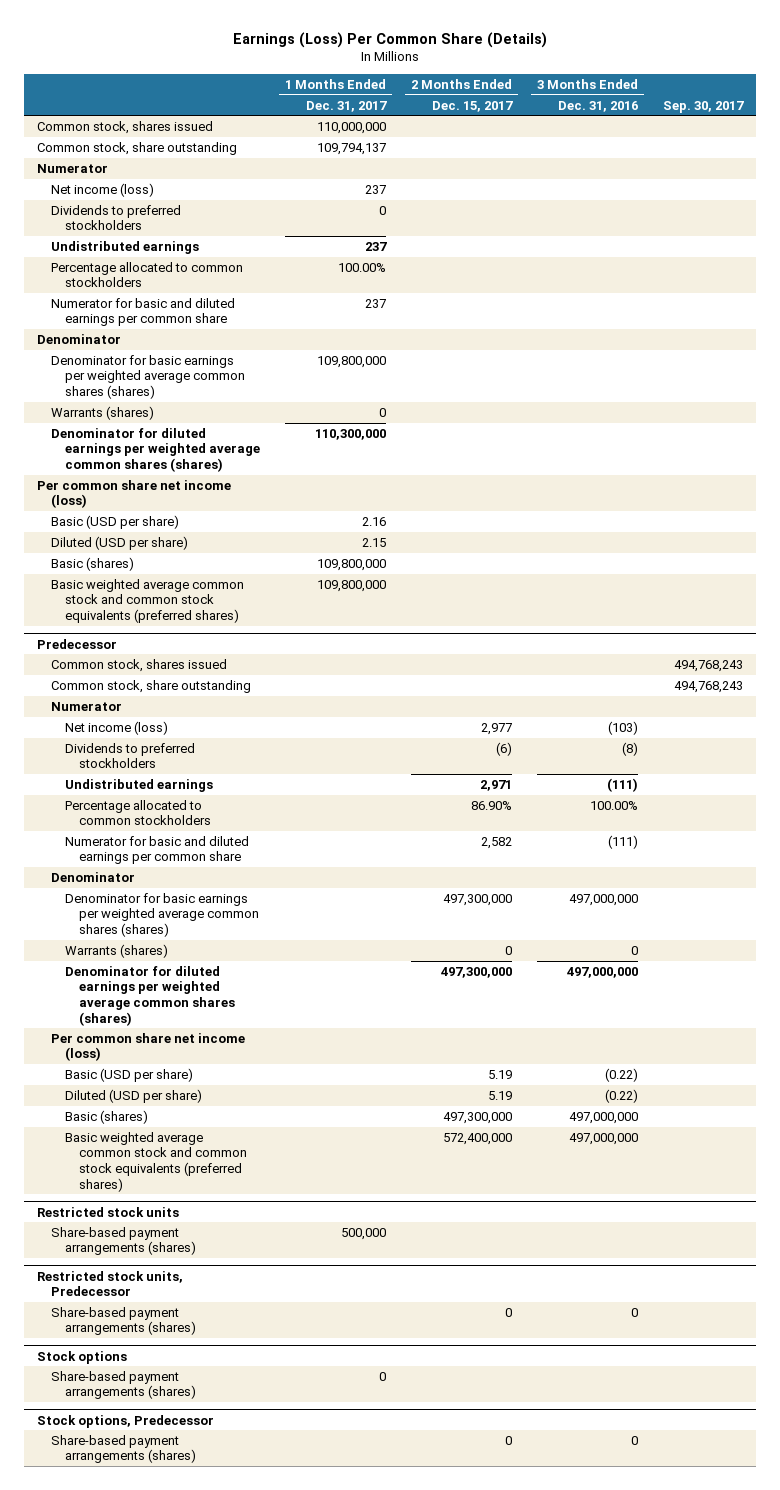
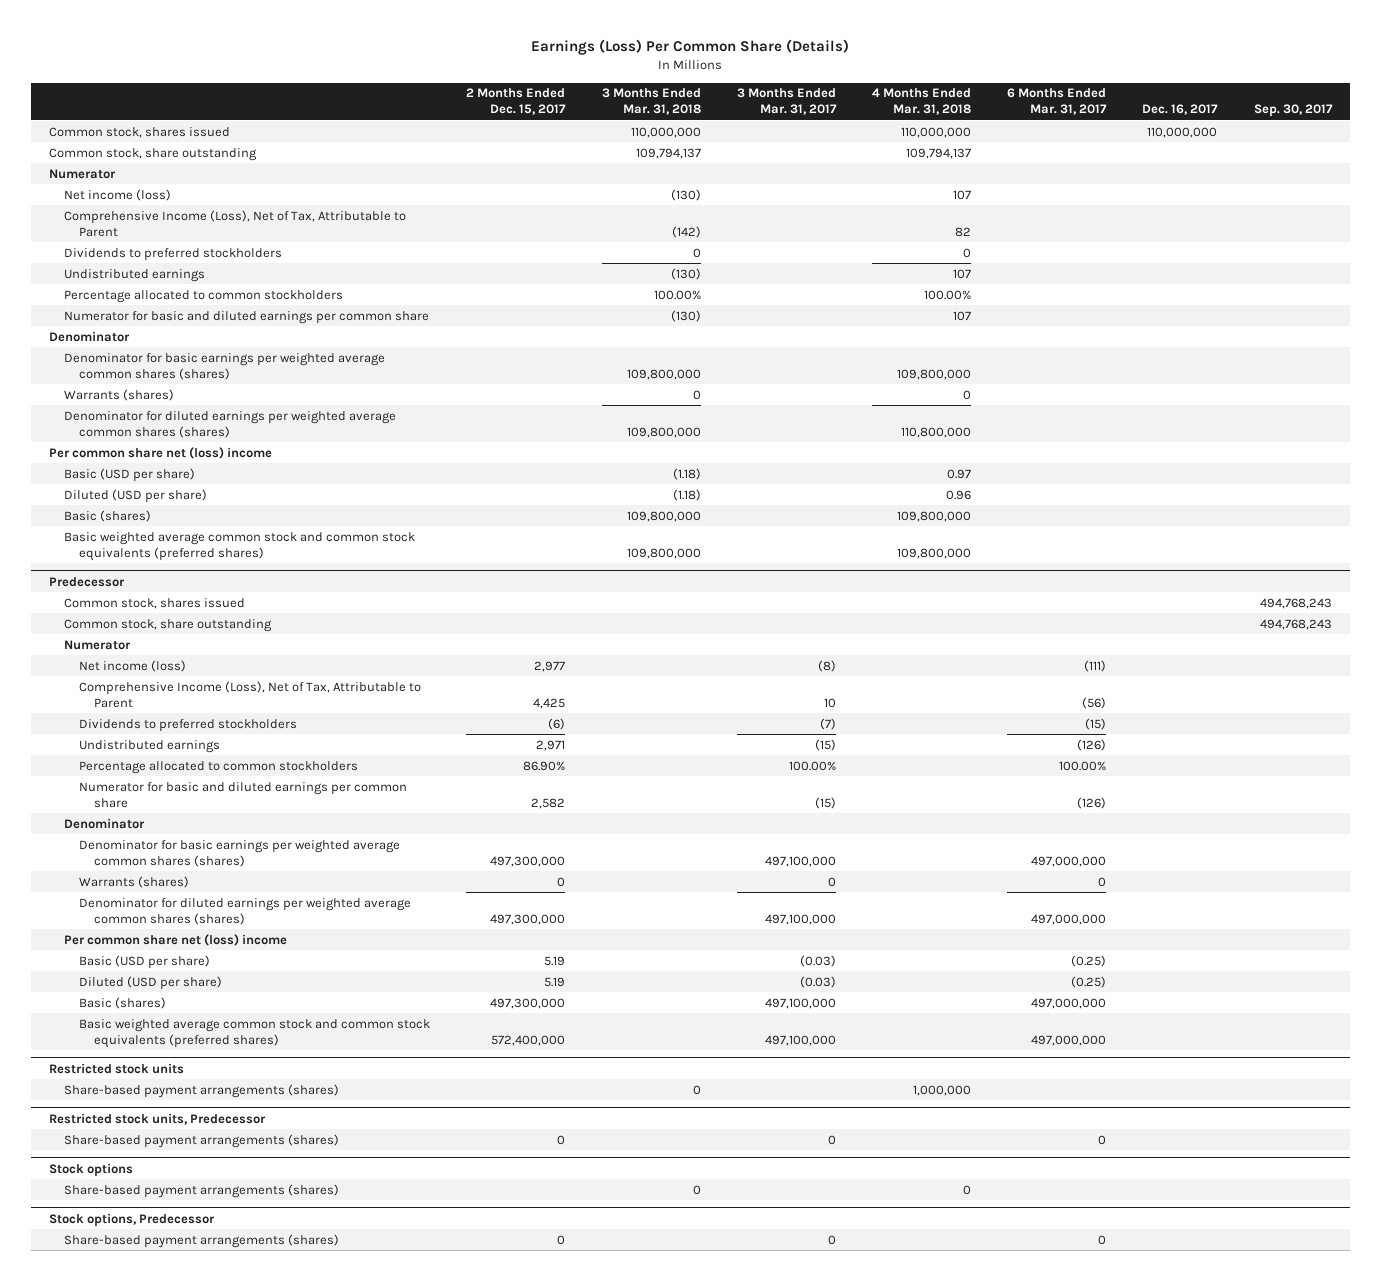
- | 1 Months Ended Dec. 31, 2017 | 2 Months Ended Dec. 15, 2017 | 3 Months Ended Dec. 31, 2016 | Sep. 30, 2017
+ | 2 Months Ended Dec. 15, 2017 | 3 Months Ended Mar. 31, 2018 | 3 Months Ended Mar. 31, 2017 | 4 Months Ended Mar. 31, 2018 | 6 Months Ended Mar. 31, 2017 | Dec. 16, 2017 | Sep. 30, 2017
+ Comprehensive Income (Loss), Net of Tax, Attributable to Parent | | (142) | | 82 | | |
- Per common share net income (loss)
+ Per common share net (loss) income
@ Predecessor
+ Comprehensive Income (Loss), Net of Tax, Attributable to Parent | 4,425 | | 10 | | (56) | |
- Per common share net income (loss)
+ Per common share net (loss) income

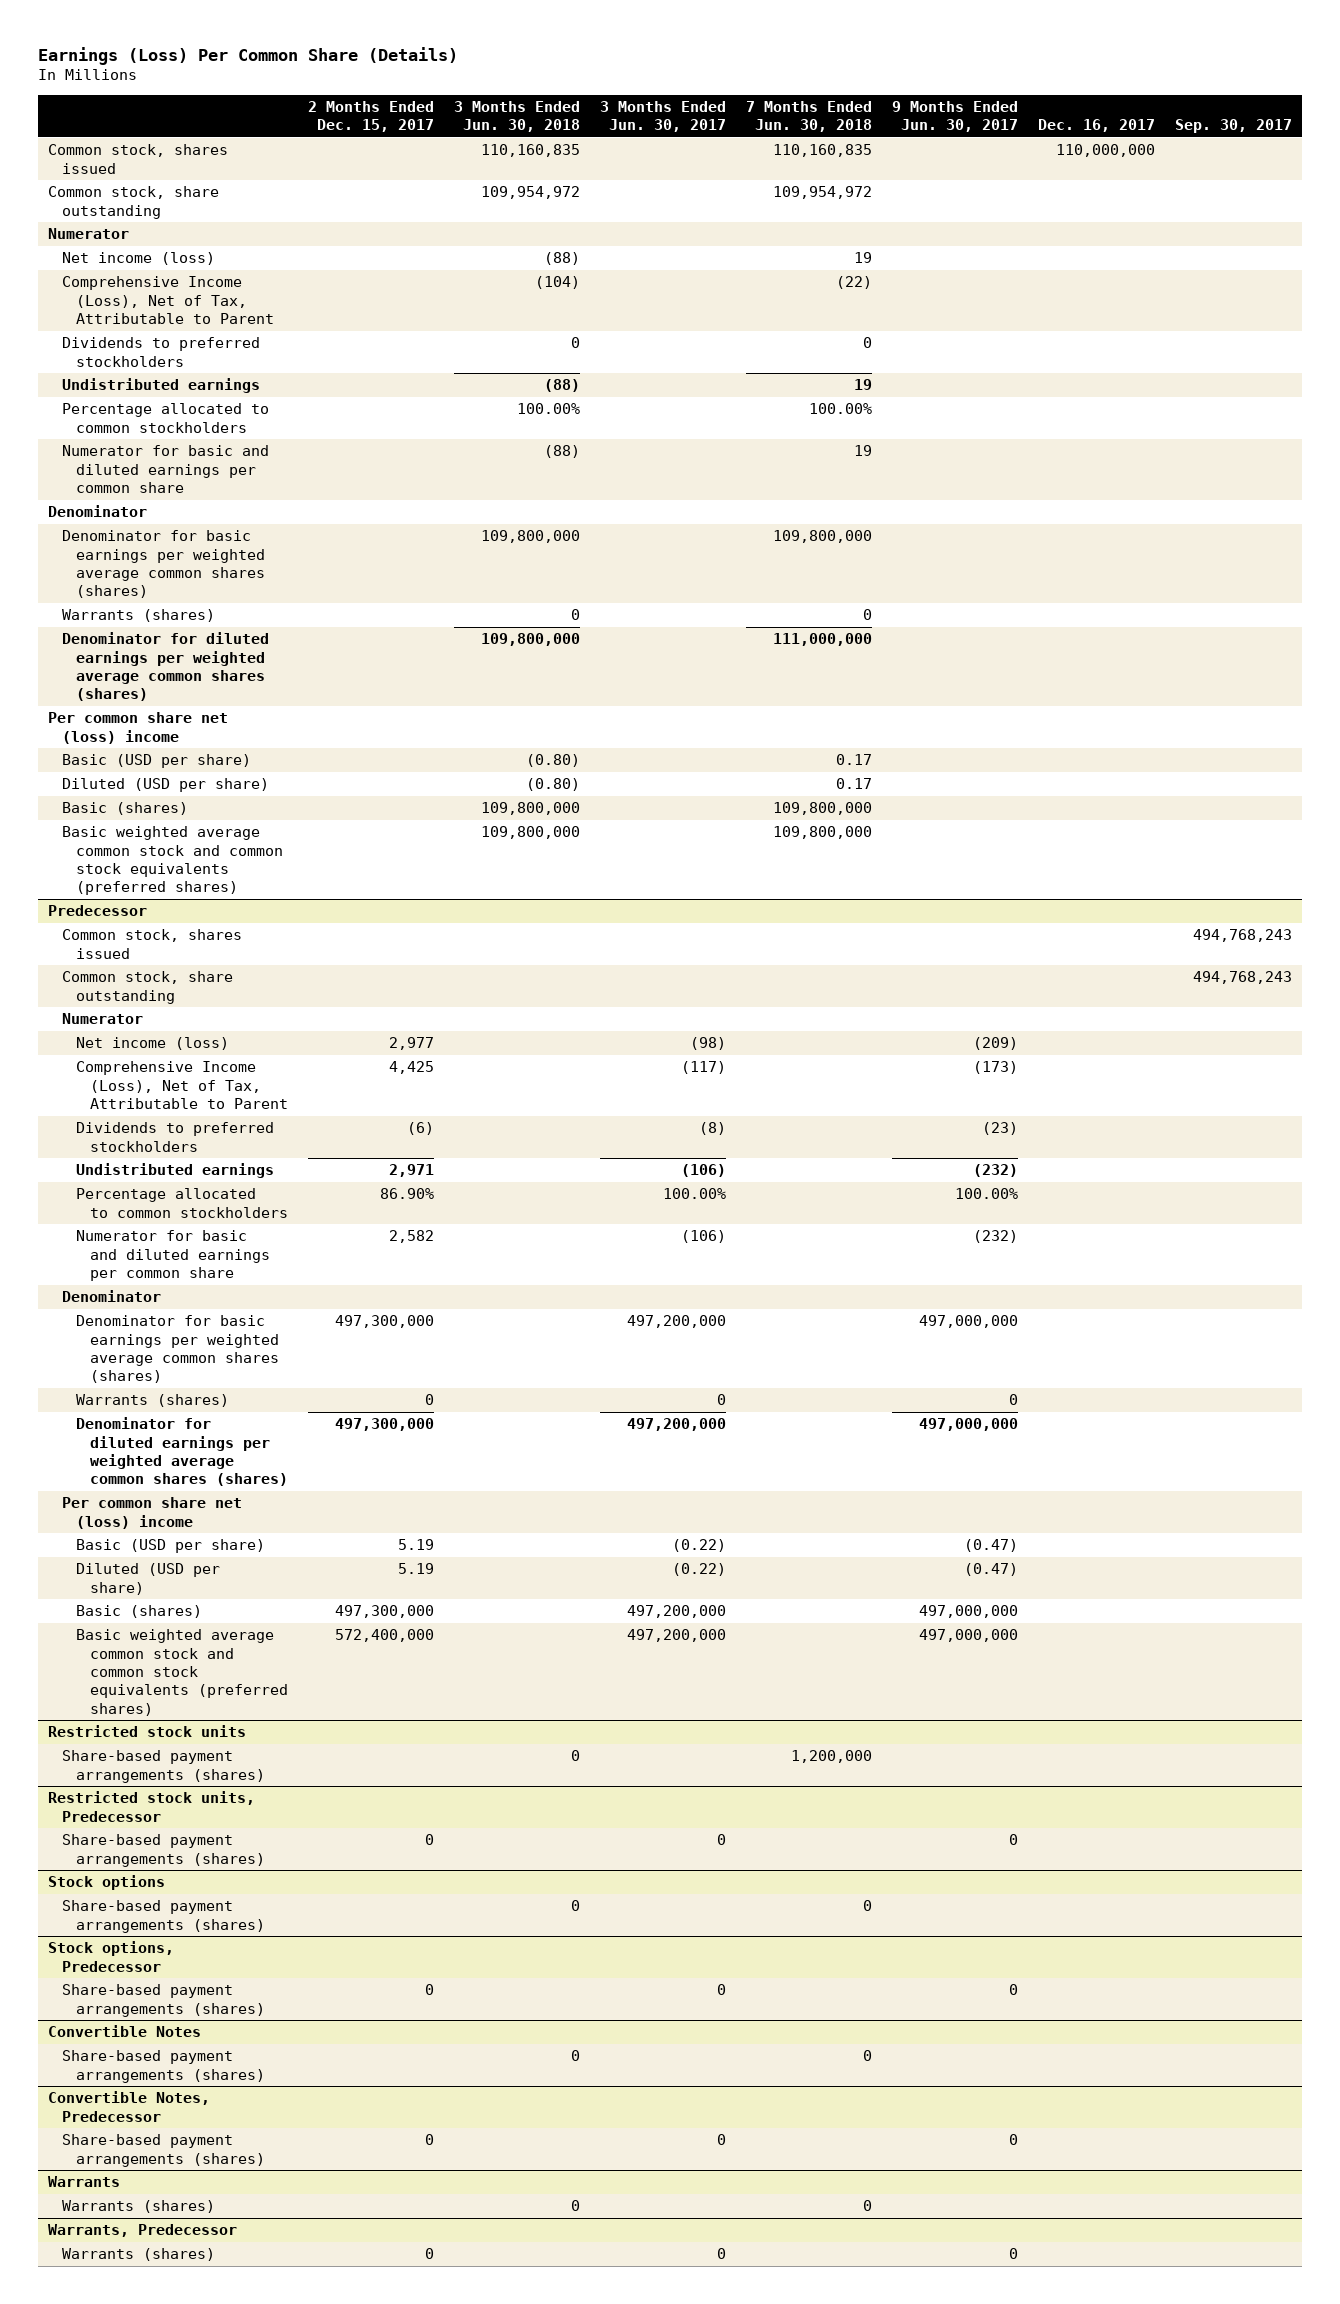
- | 2 Months Ended Dec. 15, 2017 | 3 Months Ended Mar. 31, 2018 | 3 Months Ended Mar. 31, 2017 | 4 Months Ended Mar. 31, 2018 | 6 Months Ended Mar. 31, 2017 | Dec. 16, 2017 | Sep. 30, 2017
+ | 2 Months Ended Dec. 15, 2017 | 3 Months Ended Jun. 30, 2018 | 3 Months Ended Jun. 30, 2017 | 7 Months Ended Jun. 30, 2018 | 9 Months Ended Jun. 30, 2017 | Dec. 16, 2017 | Sep. 30, 2017
+ Convertible Notes
+ Share-based payment arrangements (shares) | | 0 | | 0 | | |
+ Convertible Notes, Predecessor
+ Share-based payment arrangements (shares) | 0 | | 0 | | 0 | |
+ Warrants
+ Warrants (shares) | | 0 | | 0 | | |
+ Warrants, Predecessor
+ Warrants (shares) | 0 | | 0 | | 0 | |

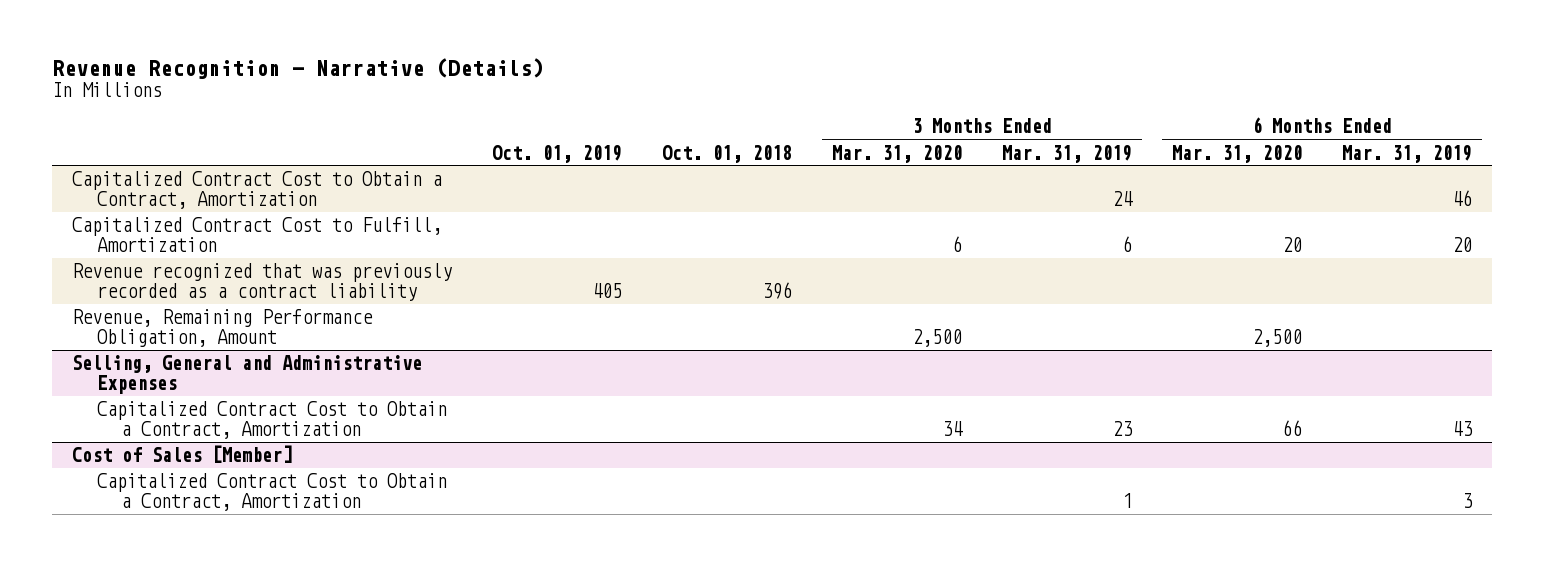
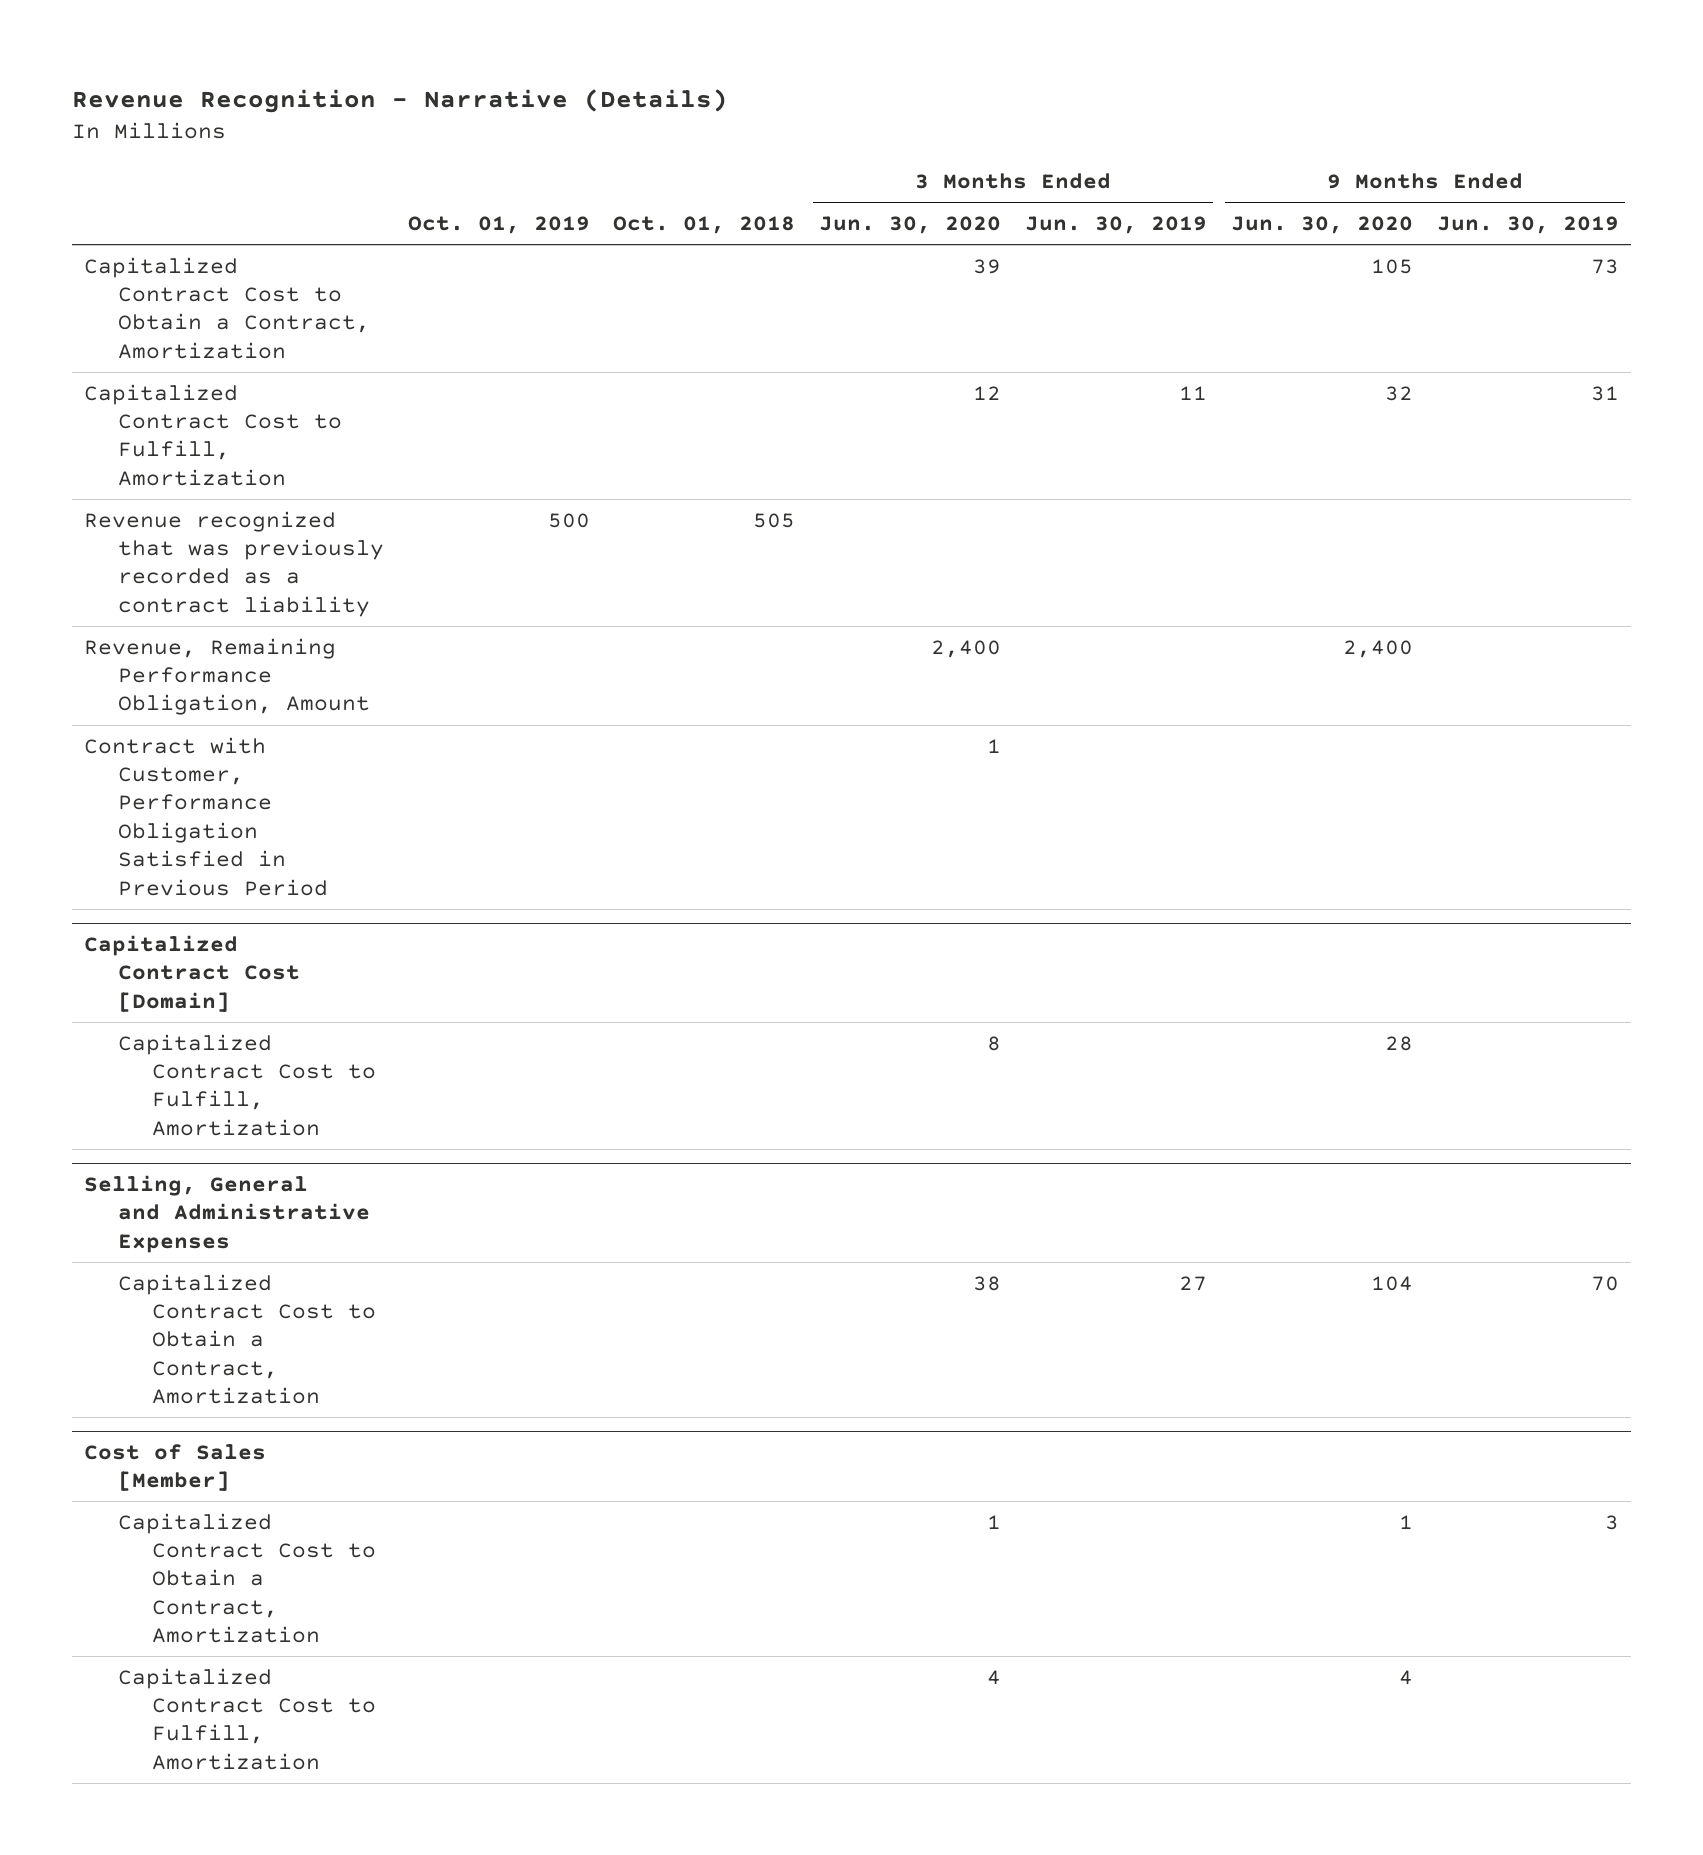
- | Oct. 01, 2019 | Oct. 01, 2018 | 3 Months Ended Mar. 31, 2020 | 3 Months Ended Mar. 31, 2019 | 6 Months Ended Mar. 31, 2020 | 6 Months Ended Mar. 31, 2019
+ | Oct. 01, 2019 | Oct. 01, 2018 | 3 Months Ended Jun. 30, 2020 | 3 Months Ended Jun. 30, 2019 | 9 Months Ended Jun. 30, 2020 | 9 Months Ended Jun. 30, 2019
- Revenue recognized that was previously recorded as a contract liability | 405 | 396 | | | |
+ Revenue recognized that was previously recorded as a contract liability | 500 | 505 | | | |
+ Contract with Customer, Performance Obligation Satisfied in Previous Period | | | 1 | | |
+ Capitalized Contract Cost [Domain]
+ Capitalized Contract Cost to Fulfill, Amortization | | | 8 | | 28 |
@ Cost of Sales [Member]
+ Capitalized Contract Cost to Fulfill, Amortization | | | 4 | | 4 |

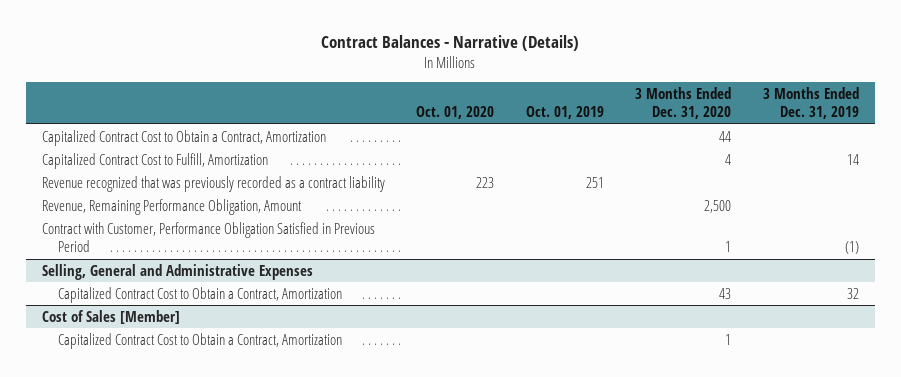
- Revenue Recognition - Narrative (Details)
+ Contract Balances - Narrative (Details)
- | Oct. 01, 2019 | Oct. 01, 2018 | 3 Months Ended Jun. 30, 2020 | 3 Months Ended Jun. 30, 2019 | 9 Months Ended Jun. 30, 2020 | 9 Months Ended Jun. 30, 2019
+ | Oct. 01, 2020 | Oct. 01, 2019 | 3 Months Ended Dec. 31, 2020 | 3 Months Ended Dec. 31, 2019
- Revenue recognized that was previously recorded as a contract liability | 500 | 505 | | | |
+ Revenue recognized that was previously recorded as a contract liability | 223 | 251 | |
- Capitalized Contract Cost [Domain]
- Capitalized Contract Cost to Fulfill, Amortization | | | 8 | | 28 |
@ Cost of Sales [Member]
- Capitalized Contract Cost to Fulfill, Amortization | | | 4 | | 4 |

